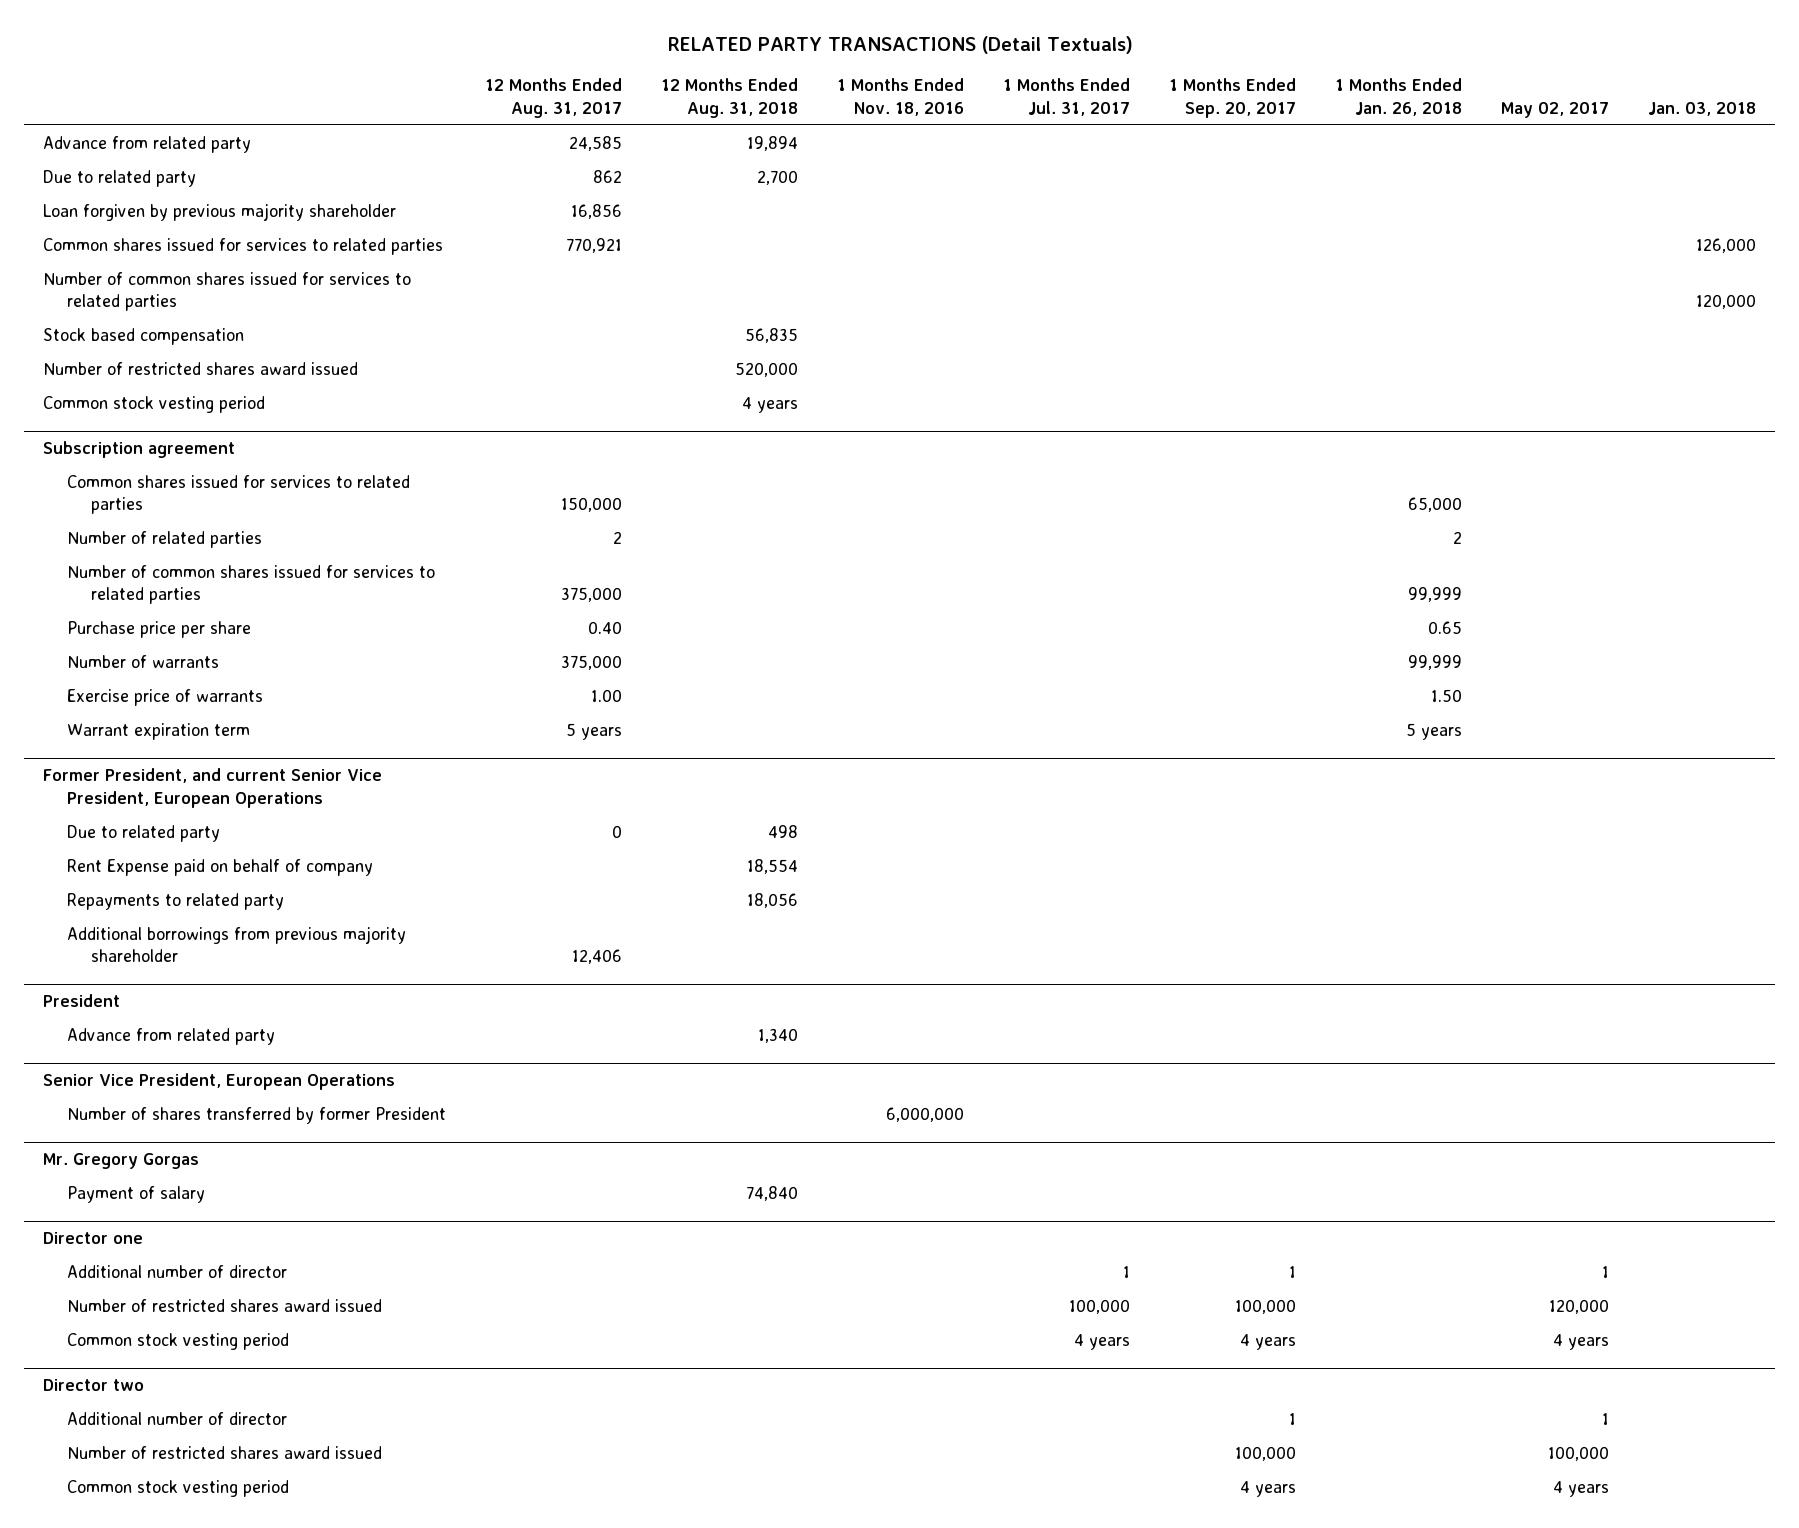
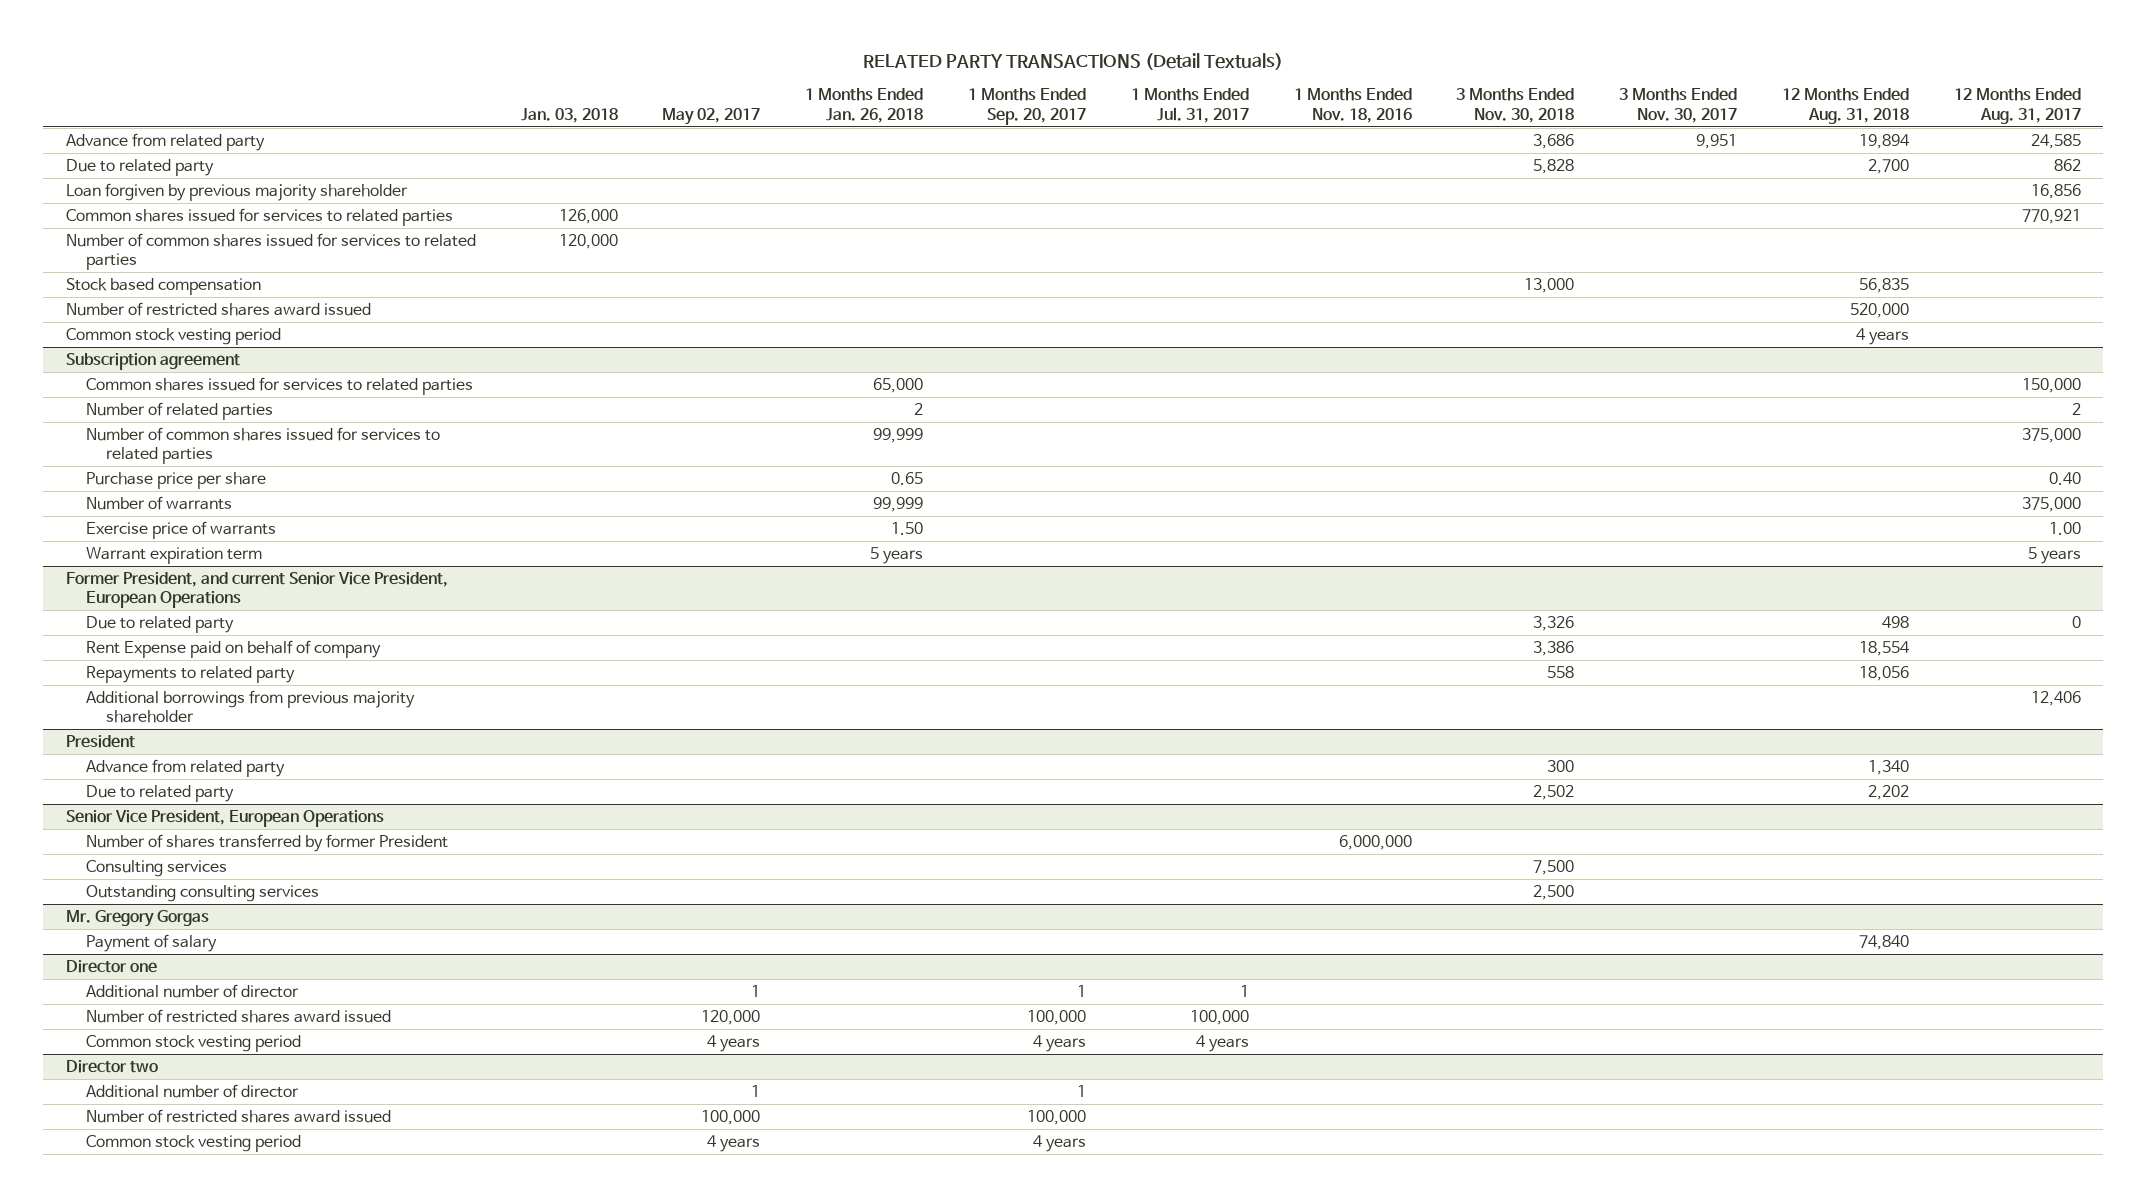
- | 12 Months Ended Aug. 31, 2017 | 12 Months Ended Aug. 31, 2018 | 1 Months Ended Nov. 18, 2016 | 1 Months Ended Jul. 31, 2017 | 1 Months Ended Sep. 20, 2017 | 1 Months Ended Jan. 26, 2018 | May 02, 2017 | Jan. 03, 2018
+ | Jan. 03, 2018 | May 02, 2017 | 1 Months Ended Jan. 26, 2018 | 1 Months Ended Sep. 20, 2017 | 1 Months Ended Jul. 31, 2017 | 1 Months Ended Nov. 18, 2016 | 3 Months Ended Nov. 30, 2018 | 3 Months Ended Nov. 30, 2017 | 12 Months Ended Aug. 31, 2018 | 12 Months Ended Aug. 31, 2017
@ President
+ Due to related party | | | | | | | 2,502 | | 2,202 |
@ Senior Vice President, European Operations
+ Consulting services | | | | | | | 7,500 | | |
+ Outstanding consulting services | | | | | | | 2,500 | | |

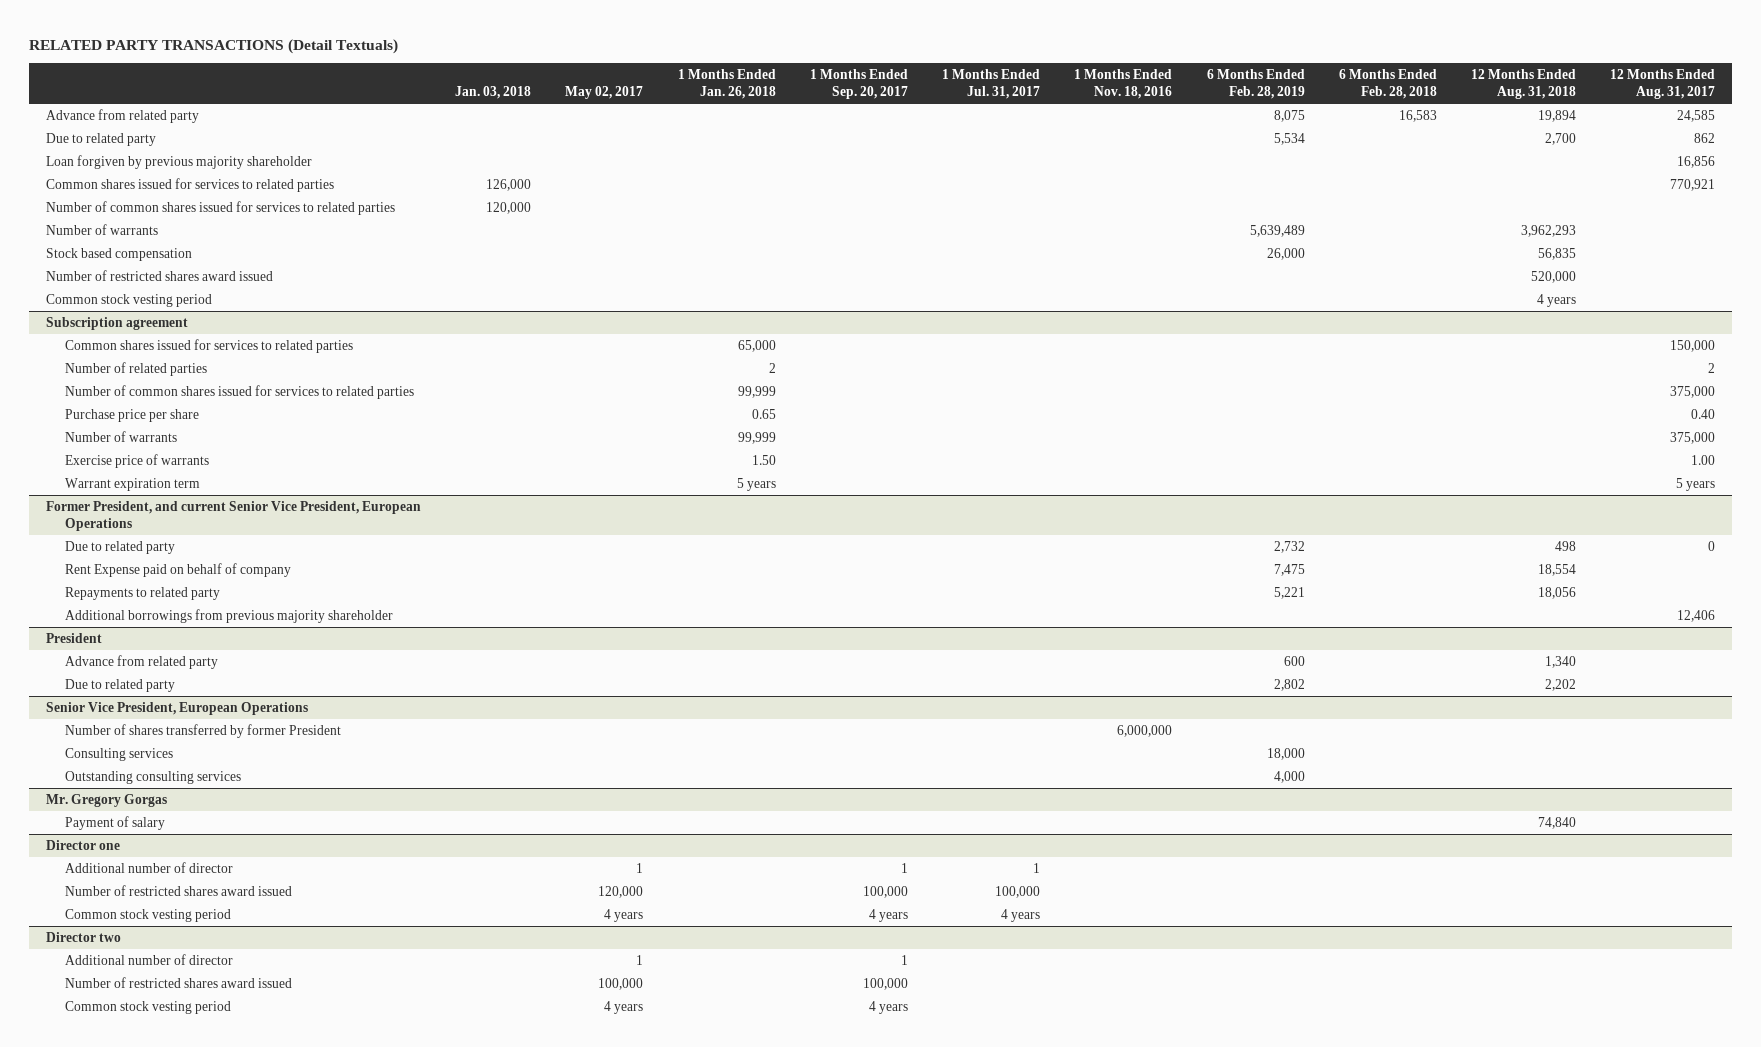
- | Jan. 03, 2018 | May 02, 2017 | 1 Months Ended Jan. 26, 2018 | 1 Months Ended Sep. 20, 2017 | 1 Months Ended Jul. 31, 2017 | 1 Months Ended Nov. 18, 2016 | 3 Months Ended Nov. 30, 2018 | 3 Months Ended Nov. 30, 2017 | 12 Months Ended Aug. 31, 2018 | 12 Months Ended Aug. 31, 2017
+ | Jan. 03, 2018 | May 02, 2017 | 1 Months Ended Jan. 26, 2018 | 1 Months Ended Sep. 20, 2017 | 1 Months Ended Jul. 31, 2017 | 1 Months Ended Nov. 18, 2016 | 6 Months Ended Feb. 28, 2019 | 6 Months Ended Feb. 28, 2018 | 12 Months Ended Aug. 31, 2018 | 12 Months Ended Aug. 31, 2017
+ Number of warrants | | | | | | | 5,639,489 | | 3,962,293 |

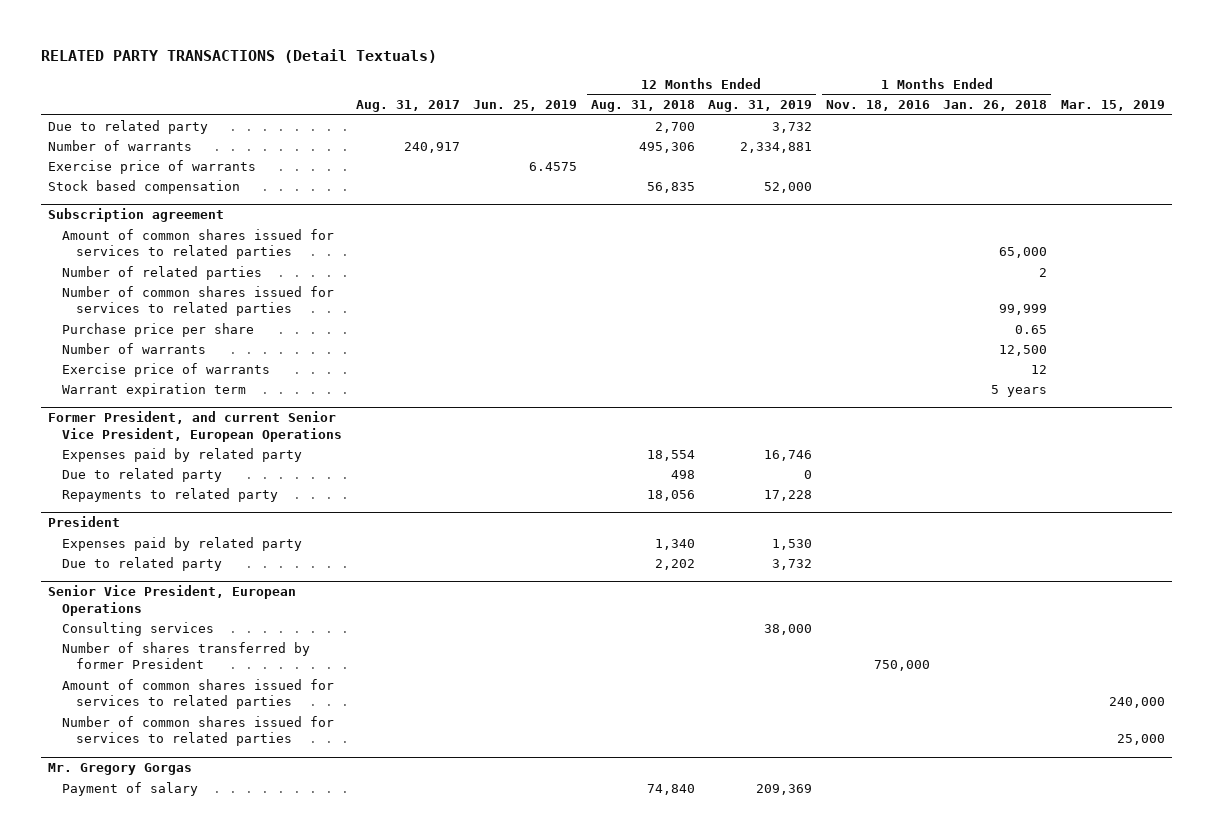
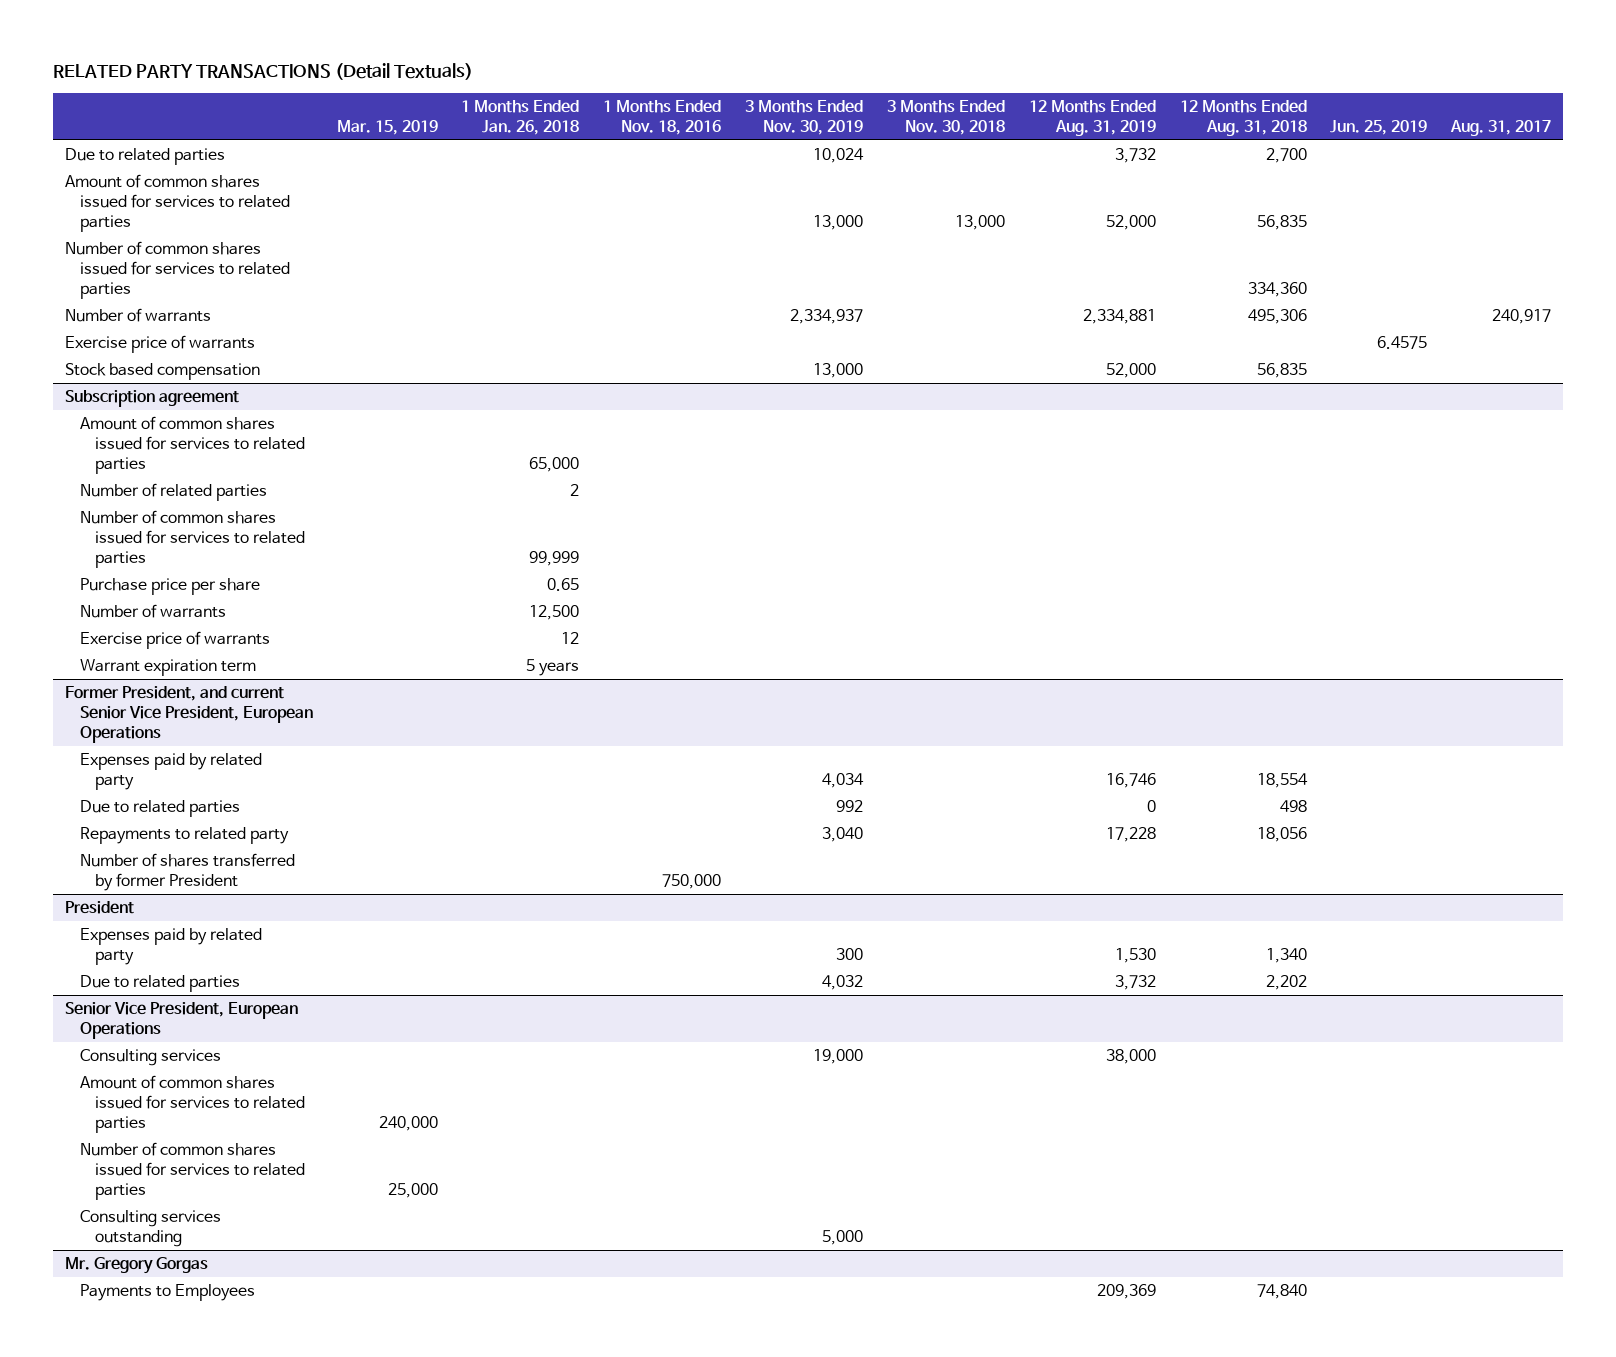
- | Aug. 31, 2017 | Jun. 25, 2019 | 12 Months Ended Aug. 31, 2018 | 12 Months Ended Aug. 31, 2019 | 1 Months Ended Nov. 18, 2016 | 1 Months Ended Jan. 26, 2018 | Mar. 15, 2019
+ | Mar. 15, 2019 | 1 Months Ended Jan. 26, 2018 | 1 Months Ended Nov. 18, 2016 | 3 Months Ended Nov. 30, 2019 | 3 Months Ended Nov. 30, 2018 | 12 Months Ended Aug. 31, 2019 | 12 Months Ended Aug. 31, 2018 | Jun. 25, 2019 | Aug. 31, 2017
- Due to related party | | | 2,700 | 3,732 | | |
+ Due to related parties | | | | 10,024 | | 3,732 | 2,700 | |
+ Amount of common shares issued for services to related parties | | | | 13,000 | 13,000 | 52,000 | 56,835 | |
+ Number of common shares issued for services to related parties | | | | | | | 334,360 | |
@ Former President, and current Senior Vice President, European Operations
- Due to related party | | | 498 | 0 | | |
+ Due to related parties | | | | 992 | | 0 | 498 | |
+ Number of shares transferred by former President | | | 750,000 | | | | | |
@ President
- Due to related party | | | 2,202 | 3,732 | | |
+ Due to related parties | | | | 4,032 | | 3,732 | 2,202 | |
@ Senior Vice President, European Operations
- Number of shares transferred by former President | | | | | 750,000 | |
+ Consulting services outstanding | | | | 5,000 | | | | |
@ Mr. Gregory Gorgas
- Payment of salary | | | 74,840 | 209,369 | | |
+ Payments to Employees | | | | | | 209,369 | 74,840 | |

